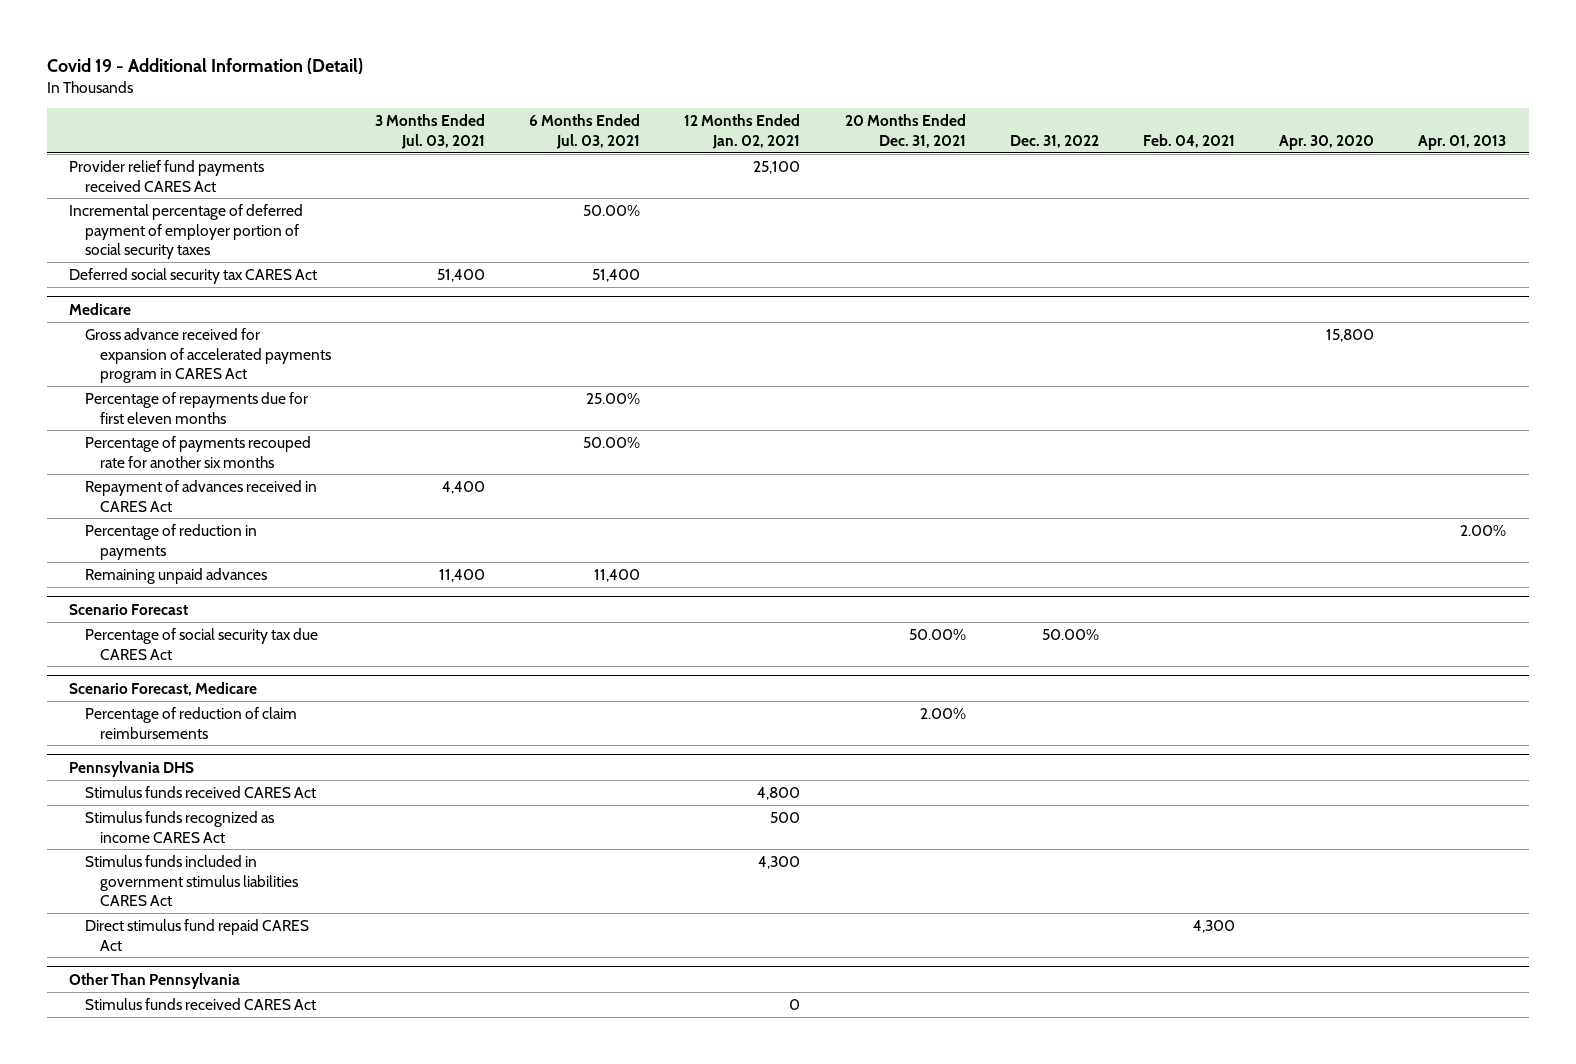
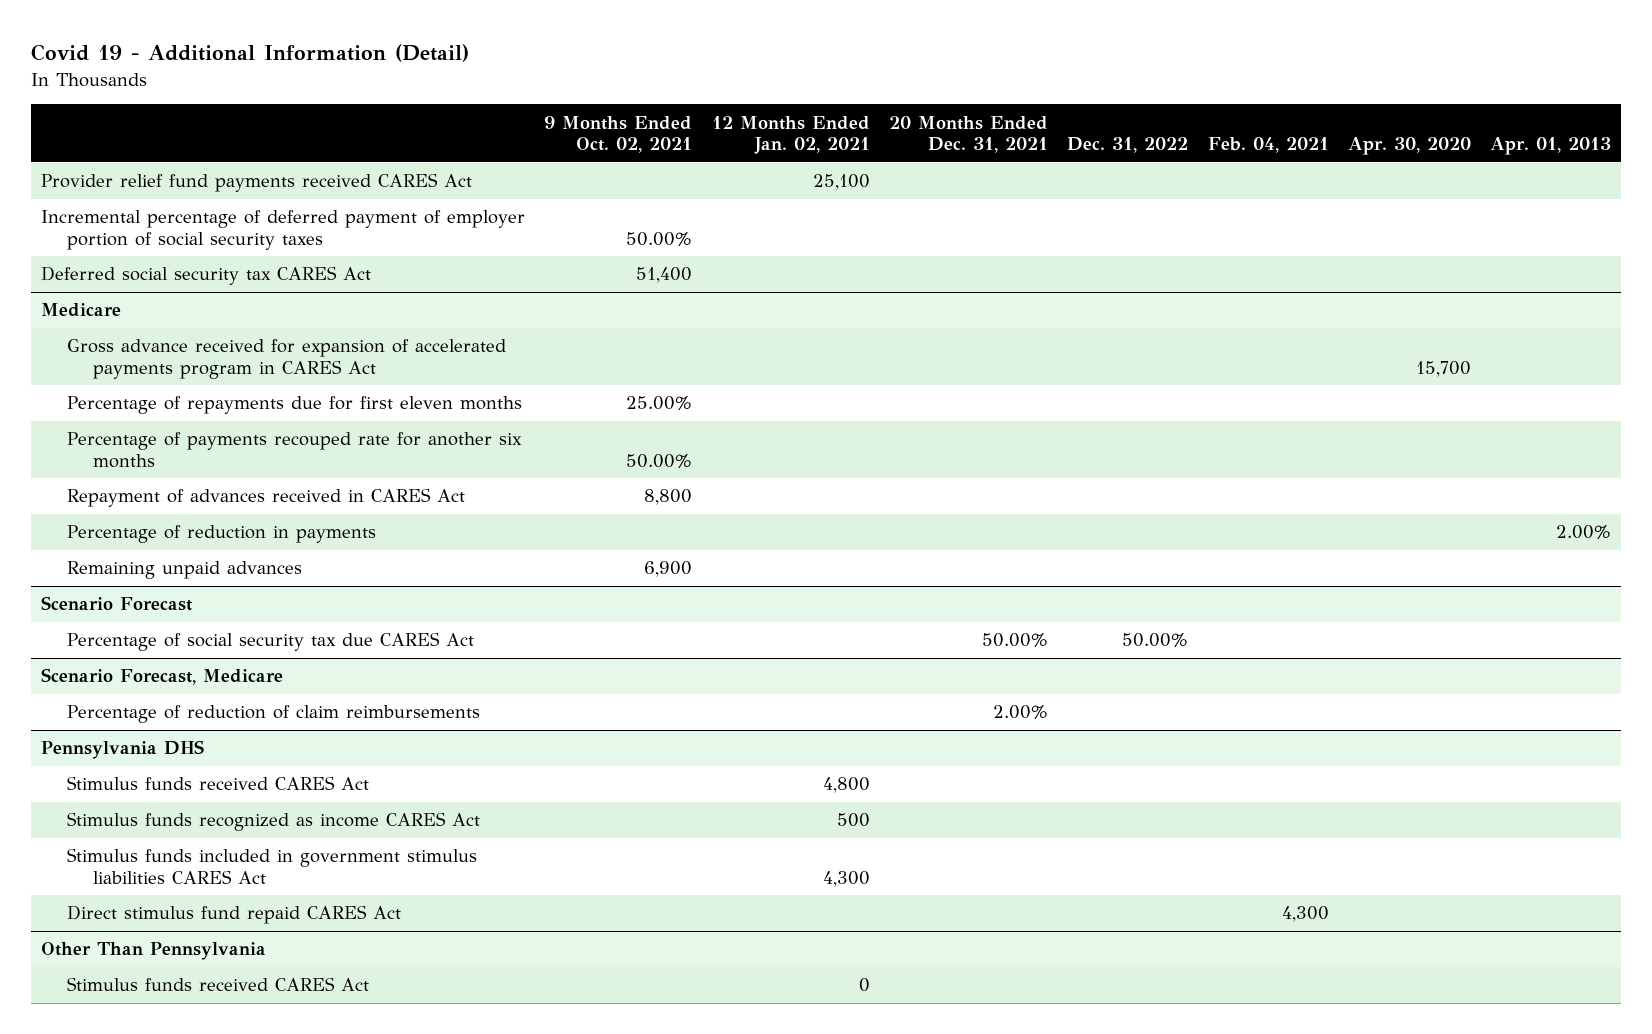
- | 3 Months Ended Jul. 03, 2021 | 6 Months Ended Jul. 03, 2021 | 12 Months Ended Jan. 02, 2021 | 20 Months Ended Dec. 31, 2021 | Dec. 31, 2022 | Feb. 04, 2021 | Apr. 30, 2020 | Apr. 01, 2013
+ | 9 Months Ended Oct. 02, 2021 | 12 Months Ended Jan. 02, 2021 | 20 Months Ended Dec. 31, 2021 | Dec. 31, 2022 | Feb. 04, 2021 | Apr. 30, 2020 | Apr. 01, 2013
@ Medicare
- Gross advance received for expansion of accelerated payments program in CARES Act | | | | | | | 15,800 |
+ Gross advance received for expansion of accelerated payments program in CARES Act | | | | | | 15,700 |

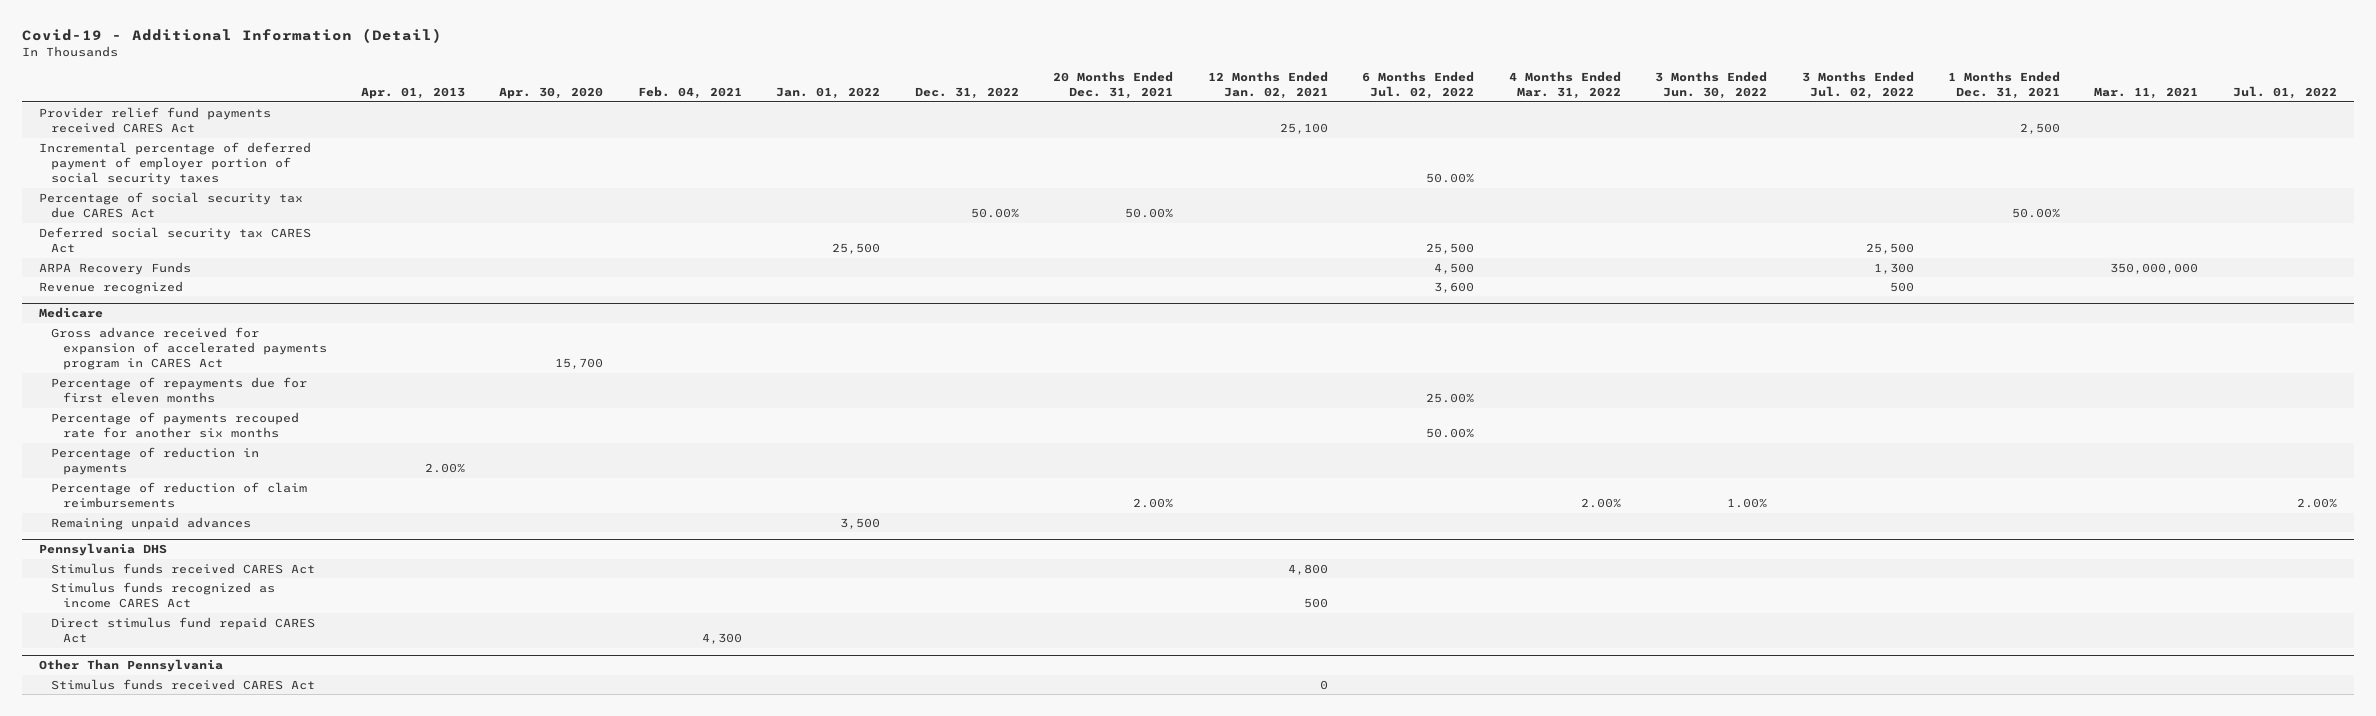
- Covid 19 - Additional Information (Detail)
+ Covid-19 - Additional Information (Detail)
- | 9 Months Ended Oct. 02, 2021 | 12 Months Ended Jan. 02, 2021 | 20 Months Ended Dec. 31, 2021 | Dec. 31, 2022 | Feb. 04, 2021 | Apr. 30, 2020 | Apr. 01, 2013
+ | Apr. 01, 2013 | Apr. 30, 2020 | Feb. 04, 2021 | Jan. 01, 2022 | Dec. 31, 2022 | 20 Months Ended Dec. 31, 2021 | 12 Months Ended Jan. 02, 2021 | 6 Months Ended Jul. 02, 2022 | 4 Months Ended Mar. 31, 2022 | 3 Months Ended Jun. 30, 2022 | 3 Months Ended Jul. 02, 2022 | 1 Months Ended Dec. 31, 2021 | Mar. 11, 2021 | Jul. 01, 2022
+ Percentage of social security tax due CARES Act | | | | | 50.00% | 50.00% | | | | | | 50.00% | |
+ ARPA Recovery Funds | | | | | | | | 4,500 | | | 1,300 | | 350,000,000 |
+ Revenue recognized | | | | | | | | 3,600 | | | 500 | | |
@ Medicare
- Repayment of advances received in CARES Act | 8,800 | | | | | |
+ Percentage of reduction of claim reimbursements | | | | | | 2.00% | | | 2.00% | 1.00% | | | | 2.00%
- Scenario Forecast
- Percentage of social security tax due CARES Act | | | 50.00% | 50.00% | | |
- Scenario Forecast, Medicare
- Percentage of reduction of claim reimbursements | | | 2.00% | | | |
@ Pennsylvania DHS
- Stimulus funds included in government stimulus liabilities CARES Act | | 4,300 | | | | |

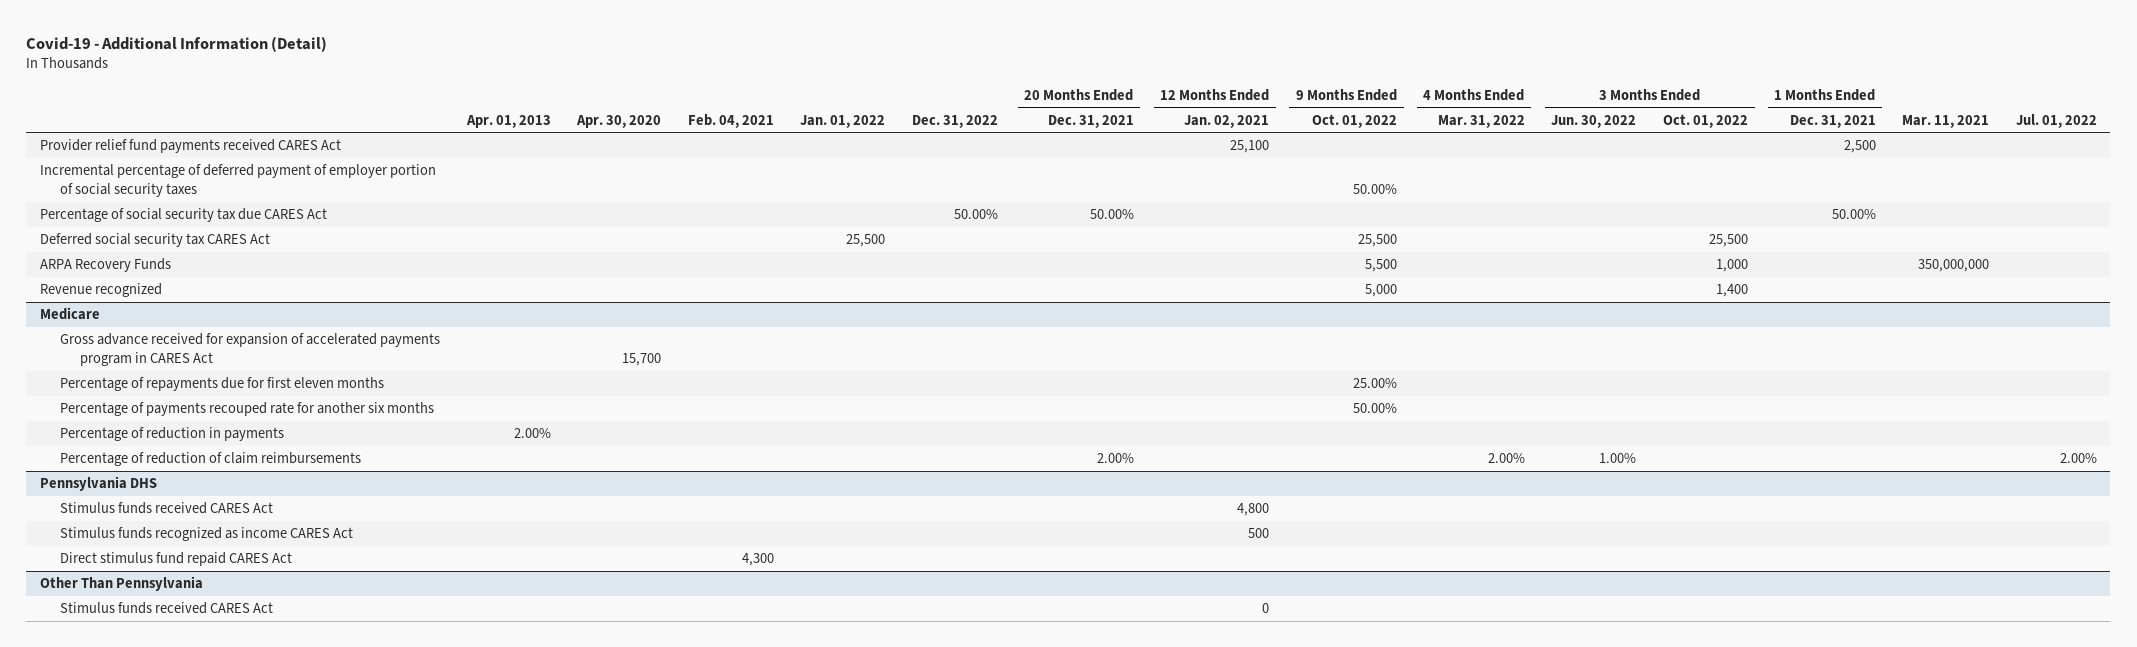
- | Apr. 01, 2013 | Apr. 30, 2020 | Feb. 04, 2021 | Jan. 01, 2022 | Dec. 31, 2022 | 20 Months Ended Dec. 31, 2021 | 12 Months Ended Jan. 02, 2021 | 6 Months Ended Jul. 02, 2022 | 4 Months Ended Mar. 31, 2022 | 3 Months Ended Jun. 30, 2022 | 3 Months Ended Jul. 02, 2022 | 1 Months Ended Dec. 31, 2021 | Mar. 11, 2021 | Jul. 01, 2022
+ | Apr. 01, 2013 | Apr. 30, 2020 | Feb. 04, 2021 | Jan. 01, 2022 | Dec. 31, 2022 | 20 Months Ended Dec. 31, 2021 | 12 Months Ended Jan. 02, 2021 | 9 Months Ended Oct. 01, 2022 | 4 Months Ended Mar. 31, 2022 | 3 Months Ended Jun. 30, 2022 | 3 Months Ended Oct. 01, 2022 | 1 Months Ended Dec. 31, 2021 | Mar. 11, 2021 | Jul. 01, 2022
@ Medicare
- Remaining unpaid advances | | | | 3,500 | | | | | | | | | |

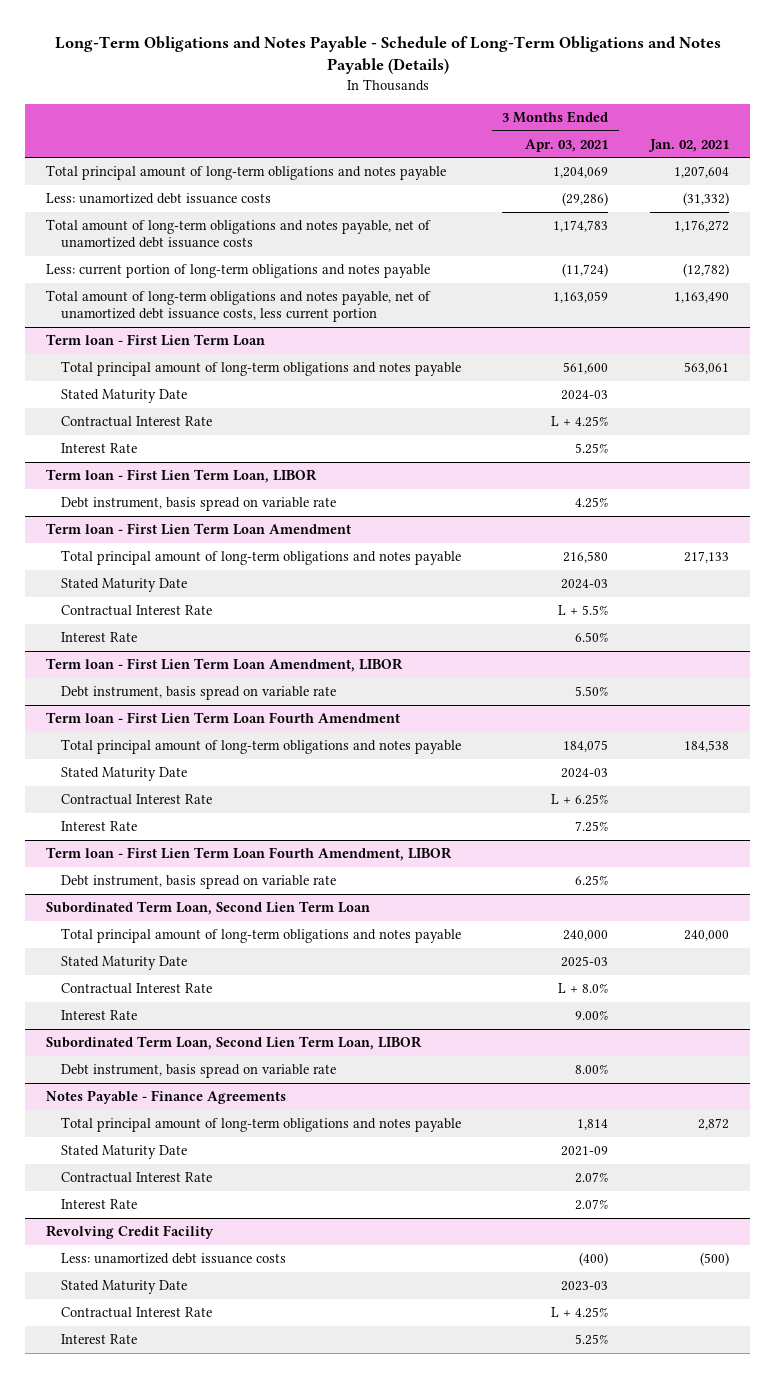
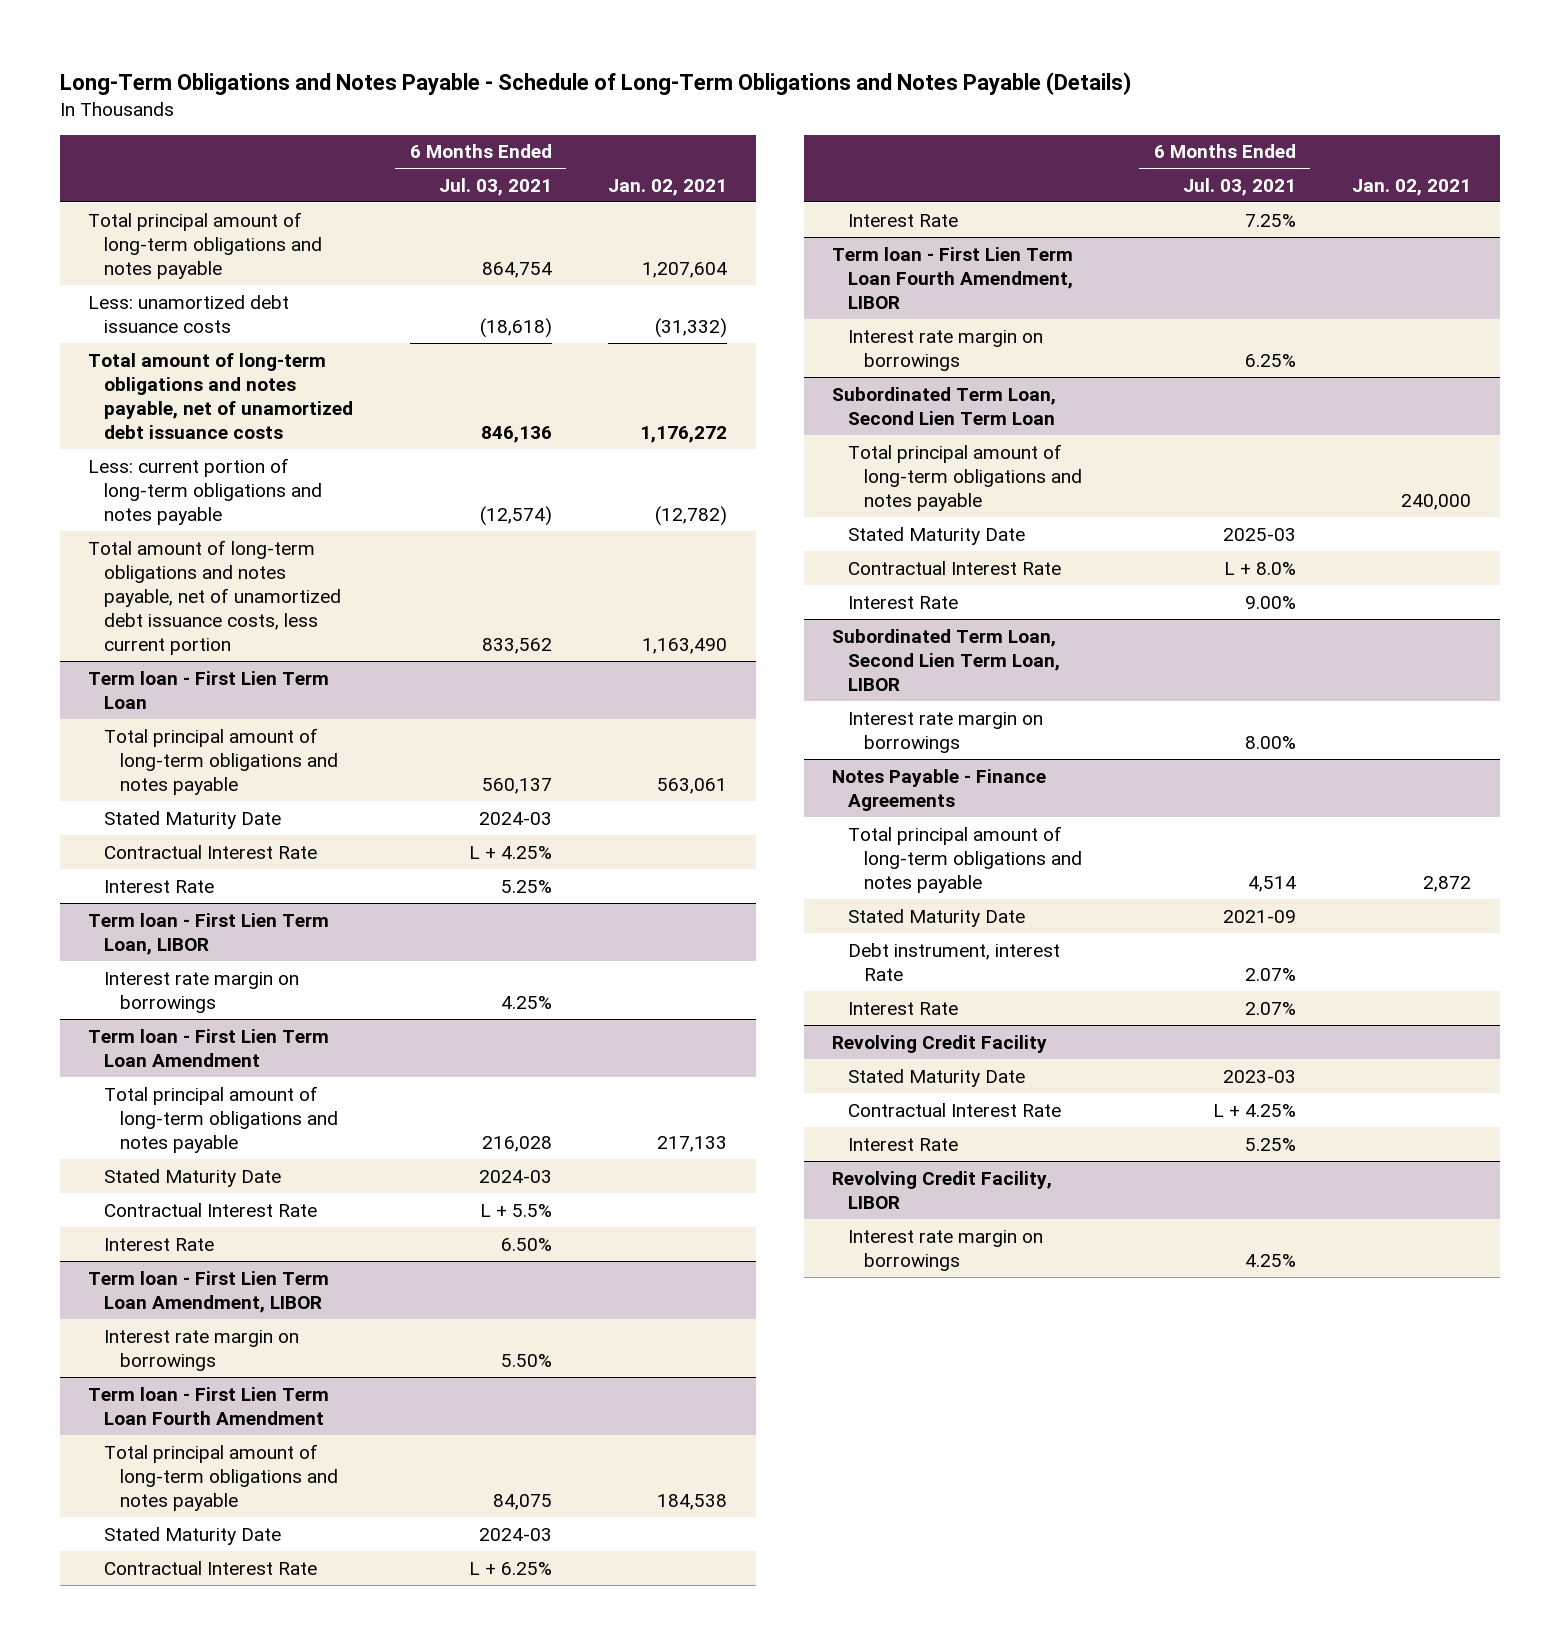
- | 3 Months Ended Apr. 03, 2021 | Jan. 02, 2021
+ | 6 Months Ended Jul. 03, 2021 | Jan. 02, 2021
@ Term loan - First Lien Term Loan, LIBOR
- Debt instrument, basis spread on variable rate | 4.25% |
+ Interest rate margin on borrowings | 4.25% |
@ Term loan - First Lien Term Loan Amendment, LIBOR
- Debt instrument, basis spread on variable rate | 5.50% |
+ Interest rate margin on borrowings | 5.50% |
@ Term loan - First Lien Term Loan Fourth Amendment, LIBOR
- Debt instrument, basis spread on variable rate | 6.25% |
+ Interest rate margin on borrowings | 6.25% |
@ Subordinated Term Loan, Second Lien Term Loan, LIBOR
- Debt instrument, basis spread on variable rate | 8.00% |
+ Interest rate margin on borrowings | 8.00% |
@ Notes Payable - Finance Agreements
- Contractual Interest Rate | 2.07% |
+ Debt instrument, interest Rate | 2.07% |
@ Revolving Credit Facility
- Less: unamortized debt issuance costs | (400) | (500)
+ Revolving Credit Facility, LIBOR
+ Interest rate margin on borrowings | 4.25% |

